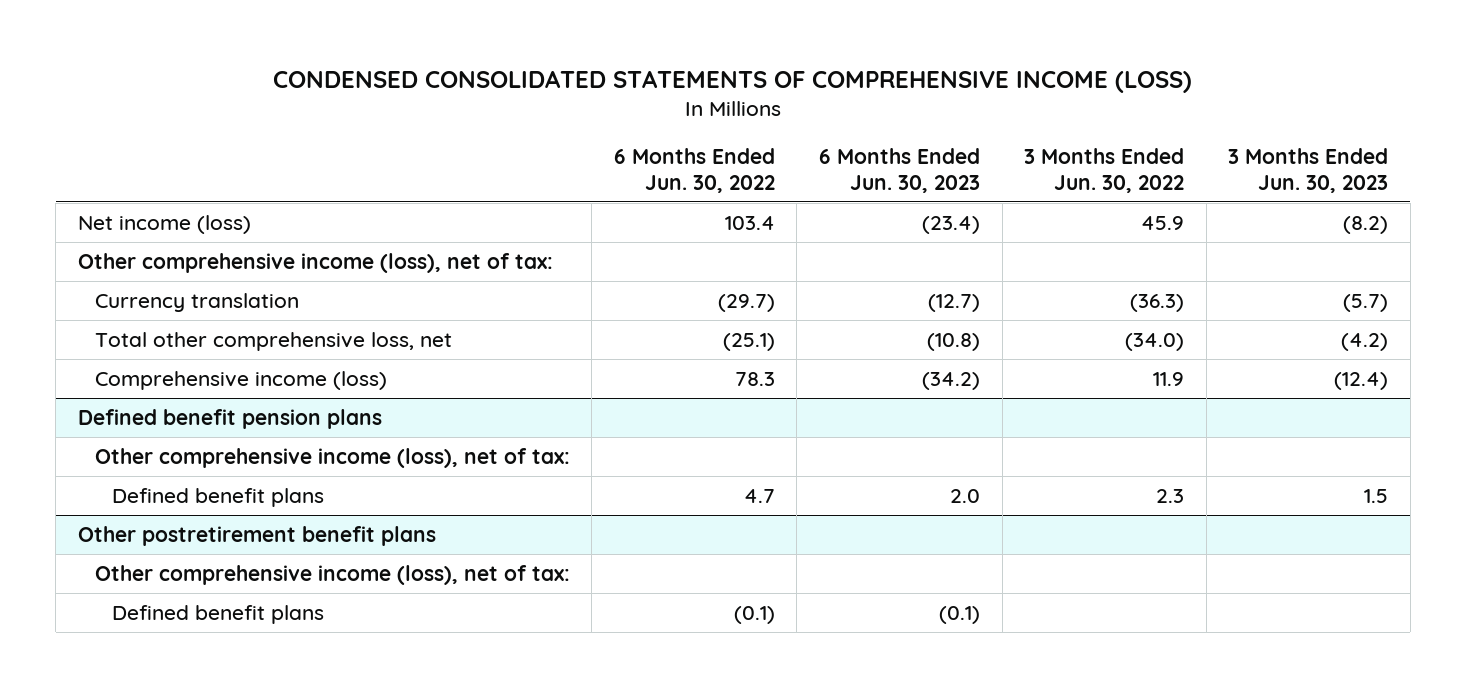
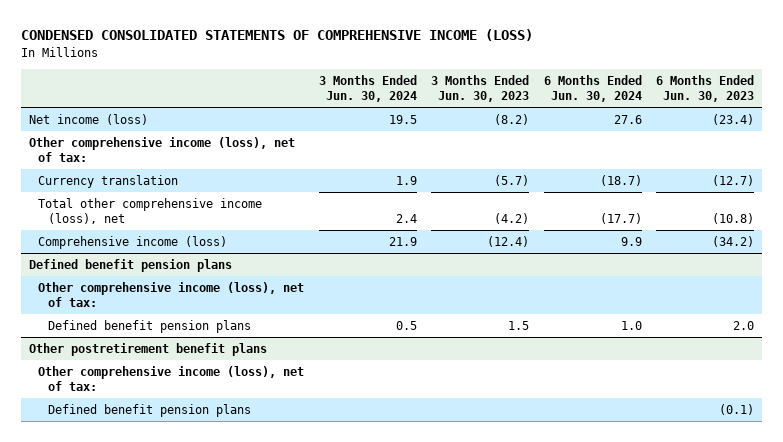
- | 6 Months Ended Jun. 30, 2022 | 6 Months Ended Jun. 30, 2023 | 3 Months Ended Jun. 30, 2022 | 3 Months Ended Jun. 30, 2023
+ | 3 Months Ended Jun. 30, 2024 | 3 Months Ended Jun. 30, 2023 | 6 Months Ended Jun. 30, 2024 | 6 Months Ended Jun. 30, 2023
- Total other comprehensive loss, net | (25.1) | (10.8) | (34.0) | (4.2)
+ Total other comprehensive income (loss), net | 2.4 | (4.2) | (17.7) | (10.8)
@ Defined benefit pension plans
- Defined benefit plans | 4.7 | 2.0 | 2.3 | 1.5
+ Defined benefit pension plans | 0.5 | 1.5 | 1.0 | 2.0
@ Other postretirement benefit plans
- Defined benefit plans | (0.1) | (0.1) | |
+ Defined benefit pension plans | | | | (0.1)

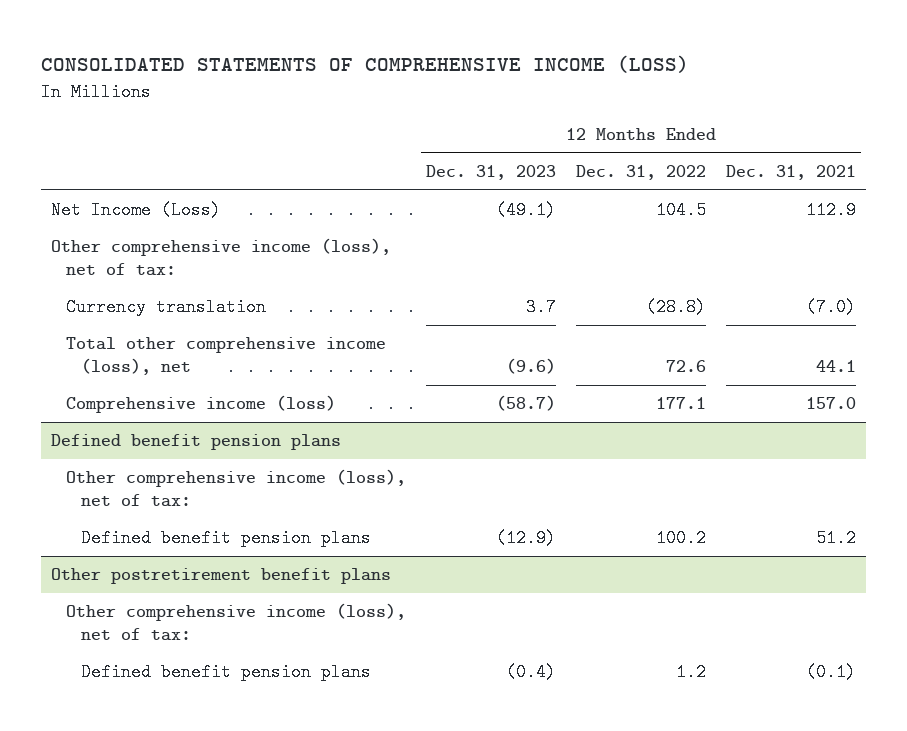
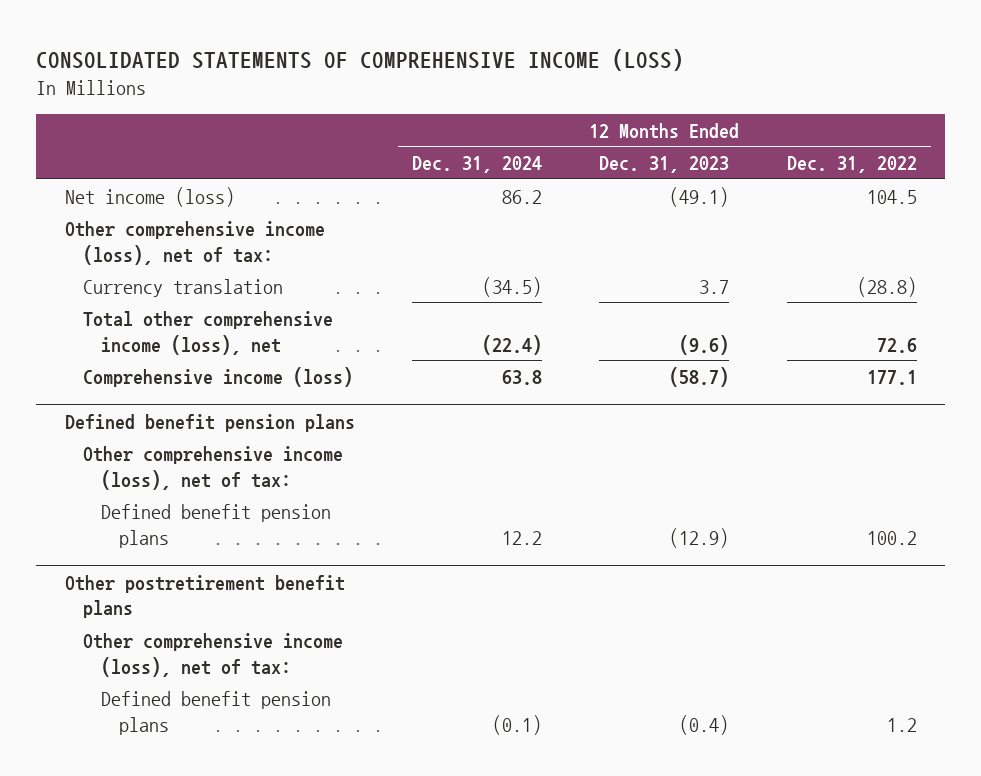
- | 12 Months Ended Dec. 31, 2023 | 12 Months Ended Dec. 31, 2022 | 12 Months Ended Dec. 31, 2021
+ | 12 Months Ended Dec. 31, 2024 | 12 Months Ended Dec. 31, 2023 | 12 Months Ended Dec. 31, 2022
- Net Income (Loss) | (49.1) | 104.5 | 112.9
+ Net income (loss) | 86.2 | (49.1) | 104.5

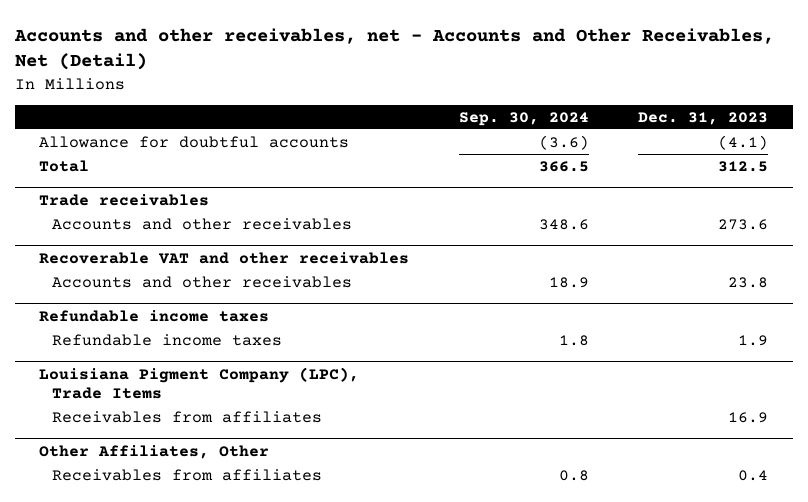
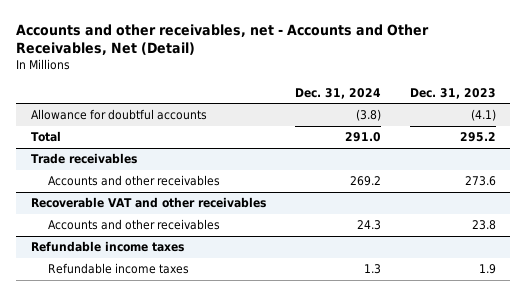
- | Sep. 30, 2024 | Dec. 31, 2023
+ | Dec. 31, 2024 | Dec. 31, 2023
- Total | 366.5 | 312.5
+ Total | 291.0 | 295.2
- Louisiana Pigment Company (LPC), Trade Items
- Receivables from affiliates | | 16.9
- Other Affiliates, Other
- Receivables from affiliates | 0.8 | 0.4

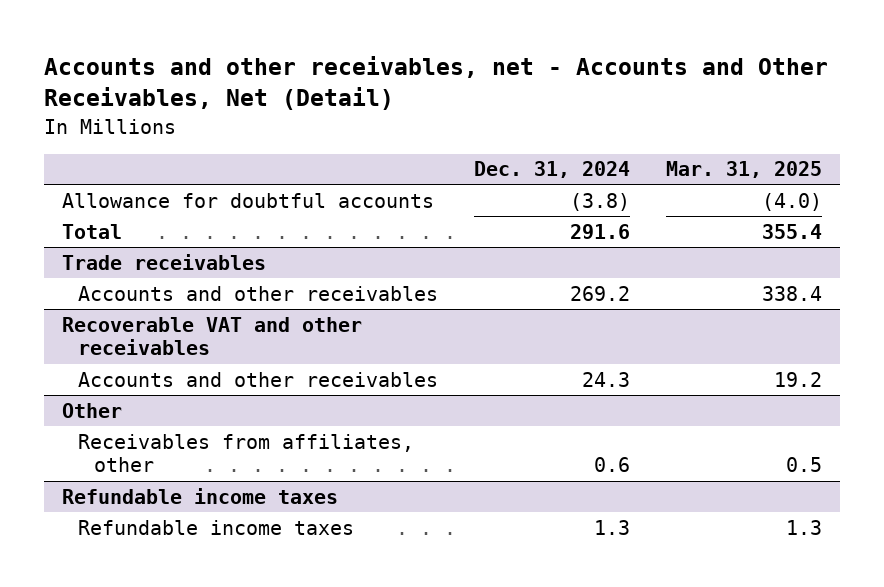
- | Dec. 31, 2024 | Dec. 31, 2023
+ | Dec. 31, 2024 | Mar. 31, 2025
- Total | 291.0 | 295.2
+ Total | 291.6 | 355.4
+ Other
+ Receivables from affiliates, other | 0.6 | 0.5

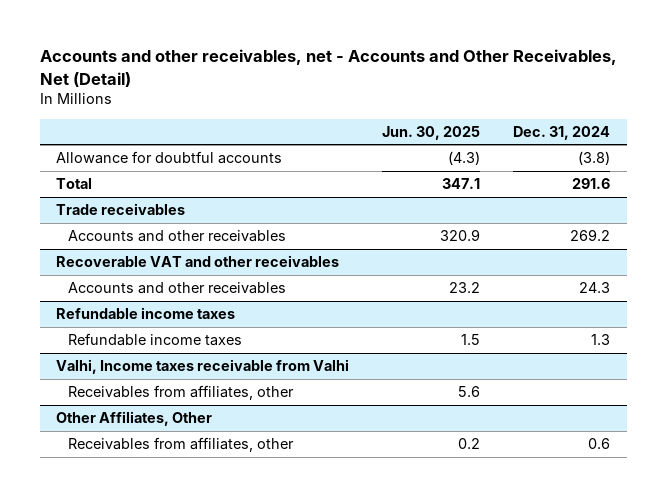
- | Dec. 31, 2024 | Mar. 31, 2025
+ | Jun. 30, 2025 | Dec. 31, 2024
- Other
- Receivables from affiliates, other | 0.6 | 0.5
+ Valhi, Income taxes receivable from Valhi
+ Receivables from affiliates, other | 5.6 |
+ Other Affiliates, Other
+ Receivables from affiliates, other | 0.2 | 0.6

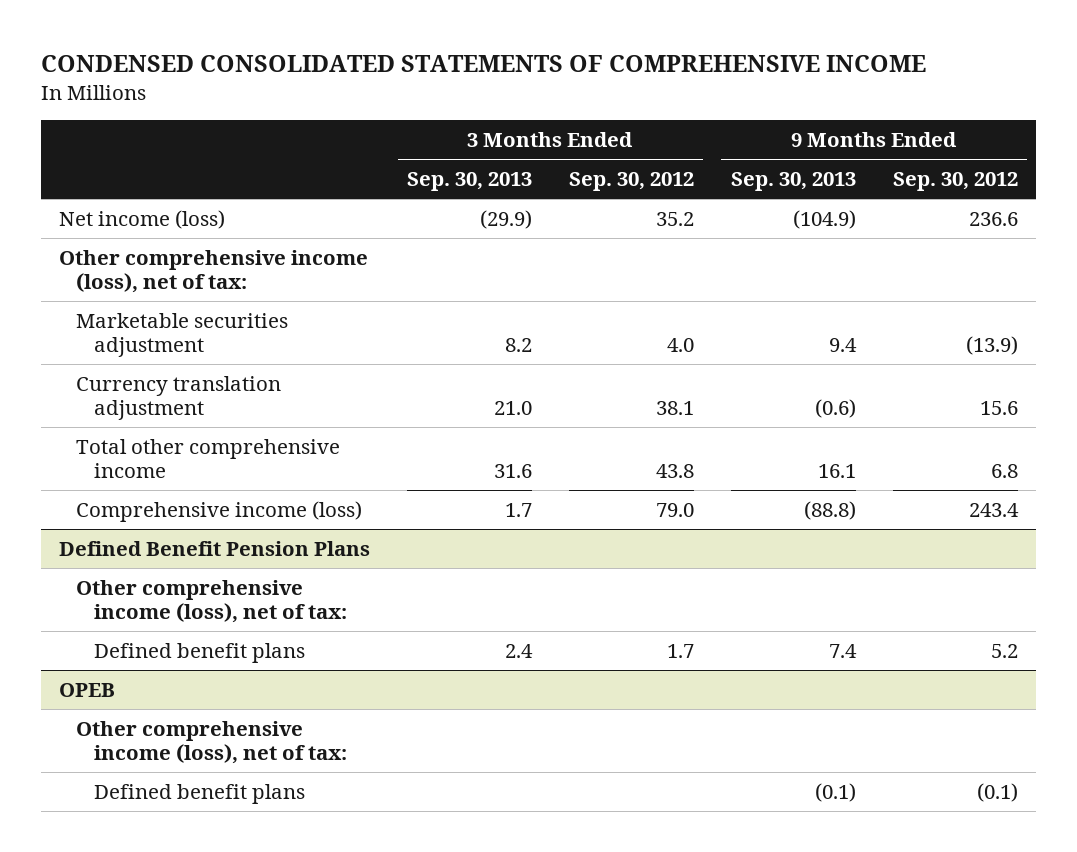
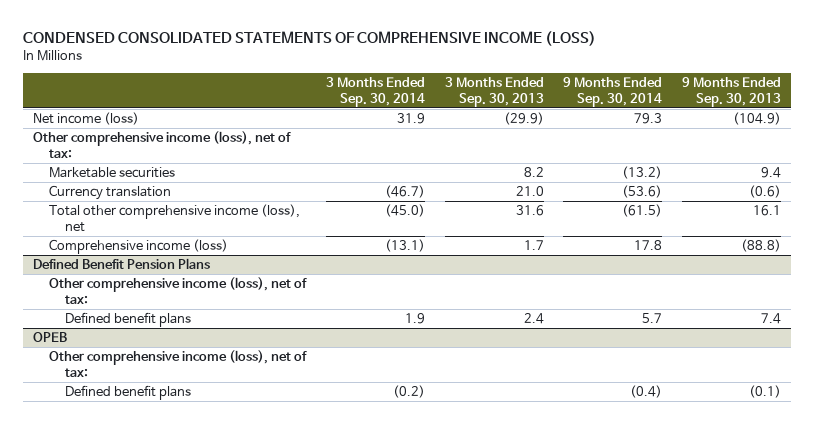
- CONDENSED CONSOLIDATED STATEMENTS OF COMPREHENSIVE INCOME
+ CONDENSED CONSOLIDATED STATEMENTS OF COMPREHENSIVE INCOME (LOSS)
- | 3 Months Ended Sep. 30, 2013 | 3 Months Ended Sep. 30, 2012 | 9 Months Ended Sep. 30, 2013 | 9 Months Ended Sep. 30, 2012
+ | 3 Months Ended Sep. 30, 2014 | 3 Months Ended Sep. 30, 2013 | 9 Months Ended Sep. 30, 2014 | 9 Months Ended Sep. 30, 2013
- Marketable securities adjustment | 8.2 | 4.0 | 9.4 | (13.9)
- Currency translation adjustment | 21.0 | 38.1 | (0.6) | 15.6
- Total other comprehensive income | 31.6 | 43.8 | 16.1 | 6.8
+ Marketable securities | | 8.2 | (13.2) | 9.4
+ Currency translation | (46.7) | 21.0 | (53.6) | (0.6)
+ Total other comprehensive income (loss), net | (45.0) | 31.6 | (61.5) | 16.1

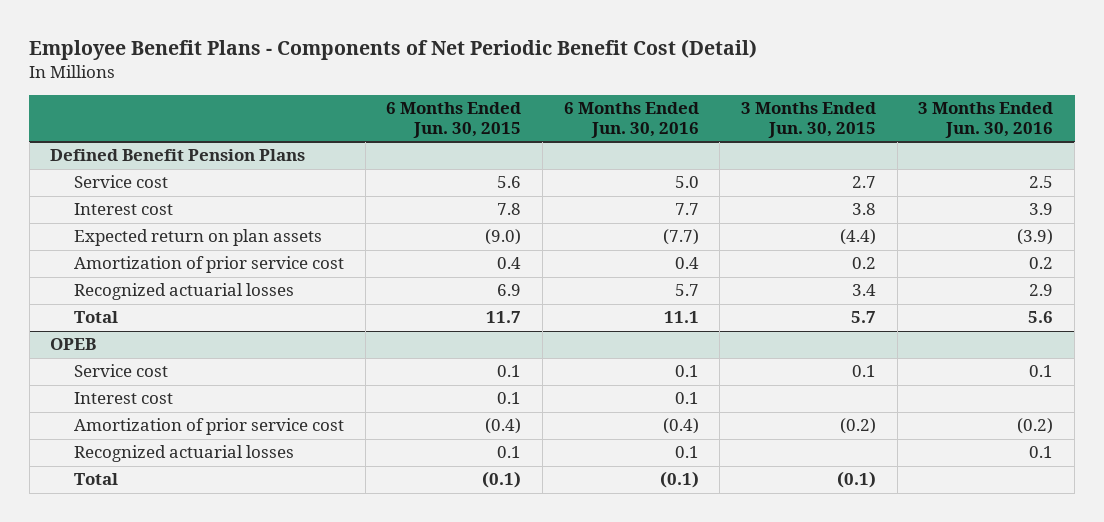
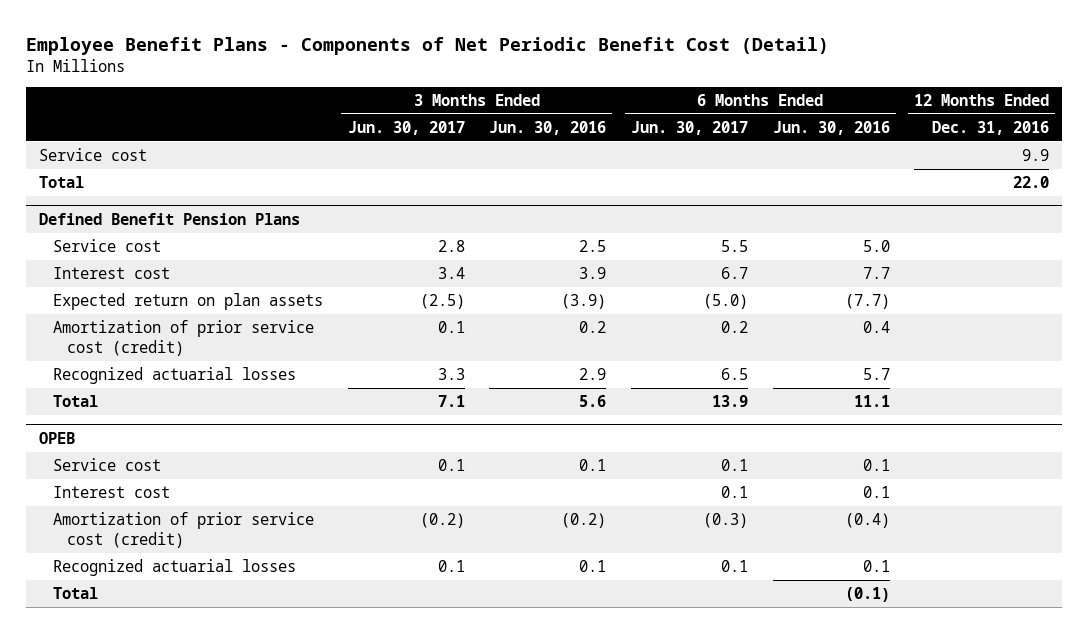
- | 6 Months Ended Jun. 30, 2015 | 6 Months Ended Jun. 30, 2016 | 3 Months Ended Jun. 30, 2015 | 3 Months Ended Jun. 30, 2016
+ | 3 Months Ended Jun. 30, 2017 | 3 Months Ended Jun. 30, 2016 | 6 Months Ended Jun. 30, 2017 | 6 Months Ended Jun. 30, 2016 | 12 Months Ended Dec. 31, 2016
+ Service cost | | | | | 9.9
+ Total | | | | | 22.0
@ Defined Benefit Pension Plans
- Amortization of prior service cost | 0.4 | 0.4 | 0.2 | 0.2
+ Amortization of prior service cost (credit) | 0.1 | 0.2 | 0.2 | 0.4 |
@ OPEB
- Amortization of prior service cost | (0.4) | (0.4) | (0.2) | (0.2)
+ Amortization of prior service cost (credit) | (0.2) | (0.2) | (0.3) | (0.4) |

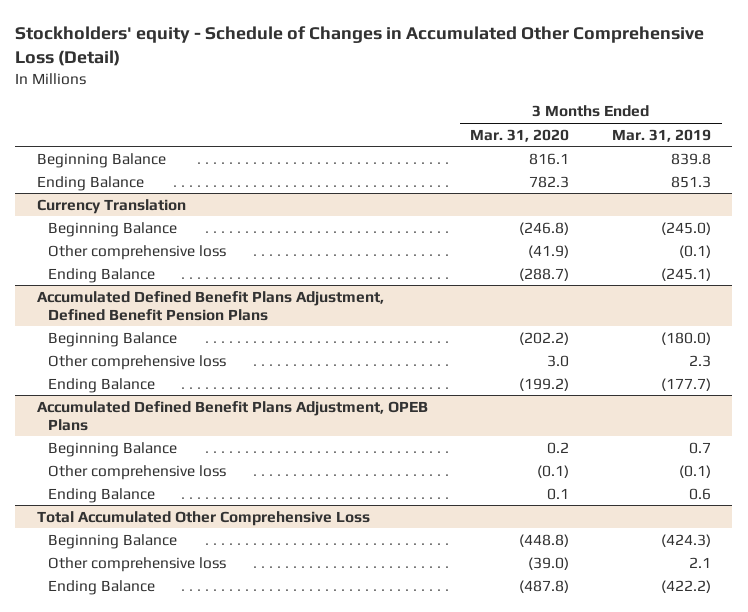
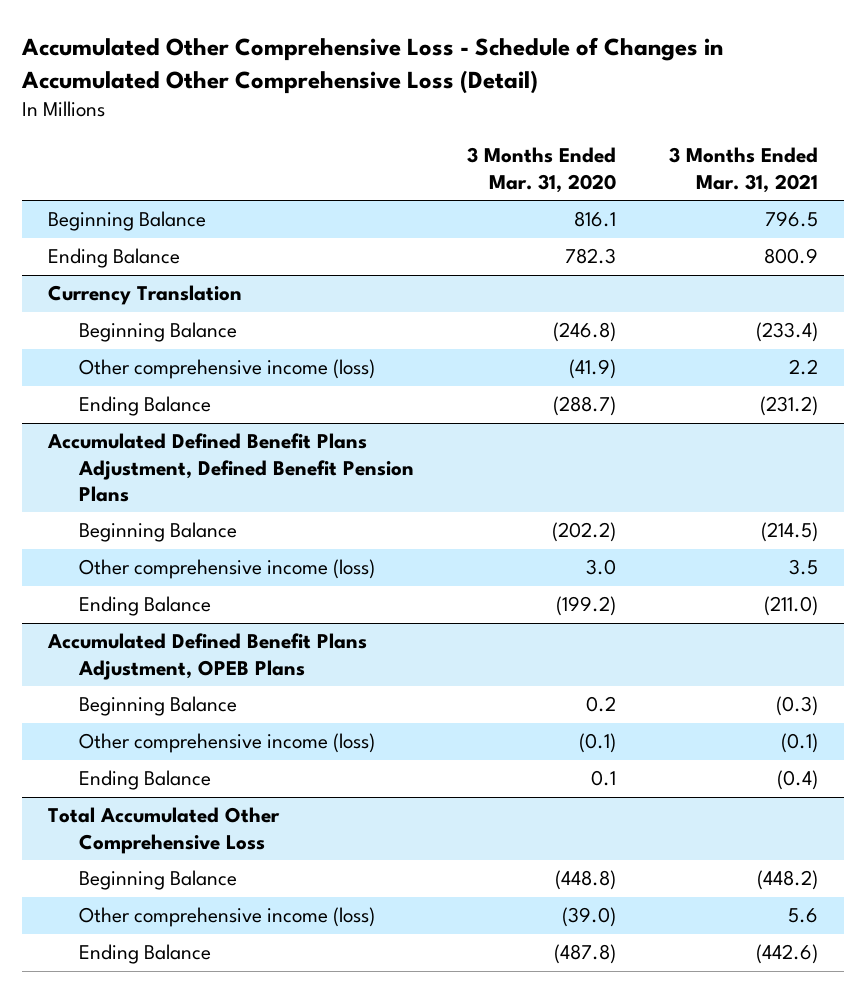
- Stockholders' equity - Schedule of Changes in Accumulated Other Comprehensive Loss (Detail)
+ Accumulated Other Comprehensive Loss - Schedule of Changes in Accumulated Other Comprehensive Loss (Detail)
- | 3 Months Ended Mar. 31, 2020 | 3 Months Ended Mar. 31, 2019
+ | 3 Months Ended Mar. 31, 2020 | 3 Months Ended Mar. 31, 2021
@ Currency Translation
- Other comprehensive loss | (41.9) | (0.1)
+ Other comprehensive income (loss) | (41.9) | 2.2
@ Accumulated Defined Benefit Plans Adjustment, Defined Benefit Pension Plans
- Other comprehensive loss | 3.0 | 2.3
+ Other comprehensive income (loss) | 3.0 | 3.5
@ Accumulated Defined Benefit Plans Adjustment, OPEB Plans
- Other comprehensive loss | (0.1) | (0.1)
+ Other comprehensive income (loss) | (0.1) | (0.1)
@ Total Accumulated Other Comprehensive Loss
- Other comprehensive loss | (39.0) | 2.1
+ Other comprehensive income (loss) | (39.0) | 5.6

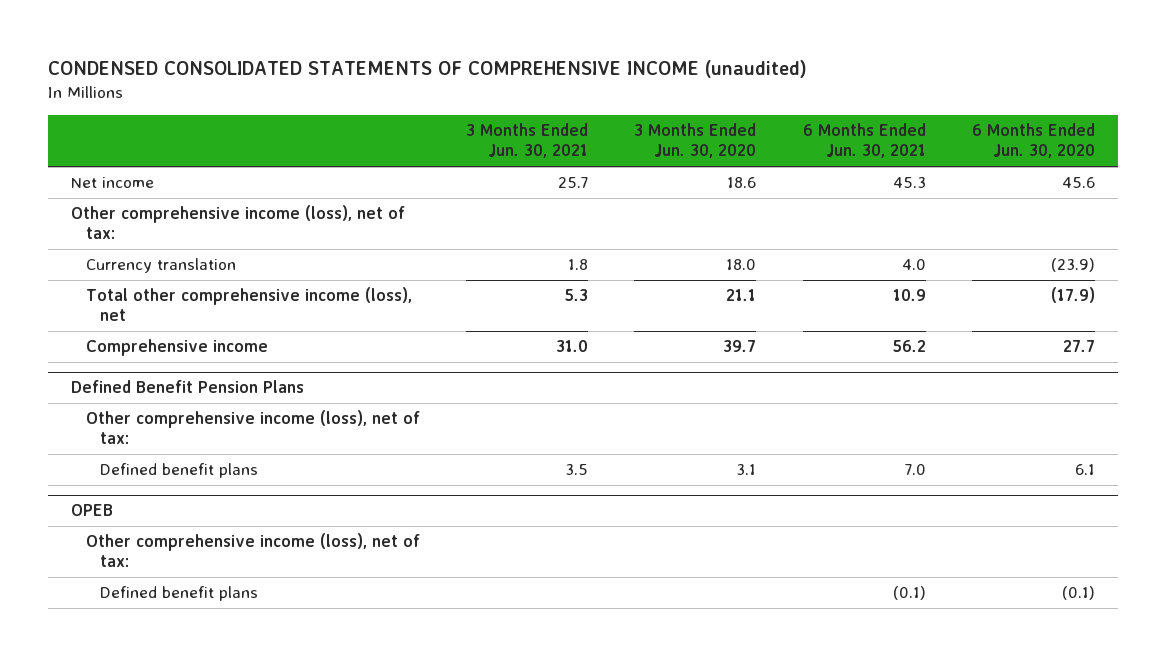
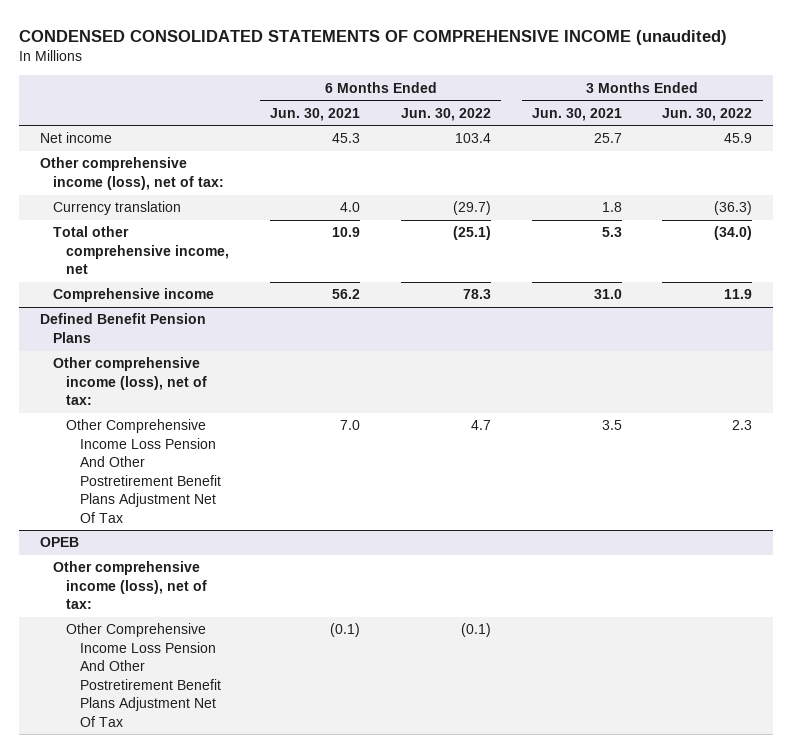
- | 3 Months Ended Jun. 30, 2021 | 3 Months Ended Jun. 30, 2020 | 6 Months Ended Jun. 30, 2021 | 6 Months Ended Jun. 30, 2020
+ | 6 Months Ended Jun. 30, 2021 | 6 Months Ended Jun. 30, 2022 | 3 Months Ended Jun. 30, 2021 | 3 Months Ended Jun. 30, 2022
- Total other comprehensive income (loss), net | 5.3 | 21.1 | 10.9 | (17.9)
+ Total other comprehensive income, net | 10.9 | (25.1) | 5.3 | (34.0)
@ Defined Benefit Pension Plans
- Defined benefit plans | 3.5 | 3.1 | 7.0 | 6.1
+ Other Comprehensive Income Loss Pension And Other Postretirement Benefit Plans Adjustment Net Of Tax | 7.0 | 4.7 | 3.5 | 2.3
@ OPEB
- Defined benefit plans | | | (0.1) | (0.1)
+ Other Comprehensive Income Loss Pension And Other Postretirement Benefit Plans Adjustment Net Of Tax | (0.1) | (0.1) | |

